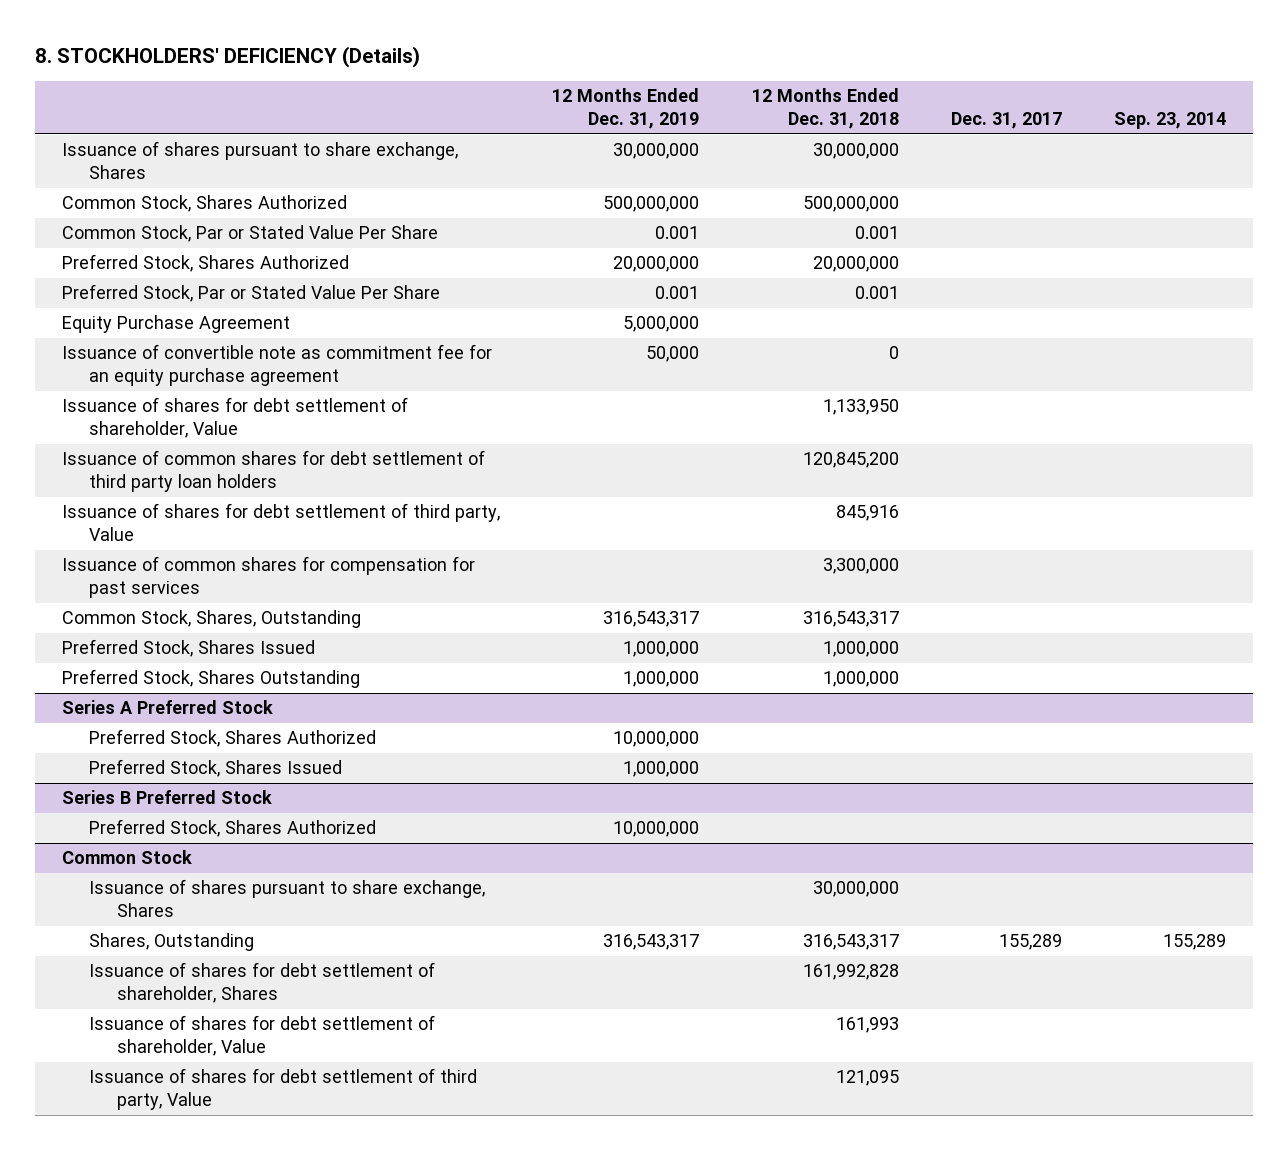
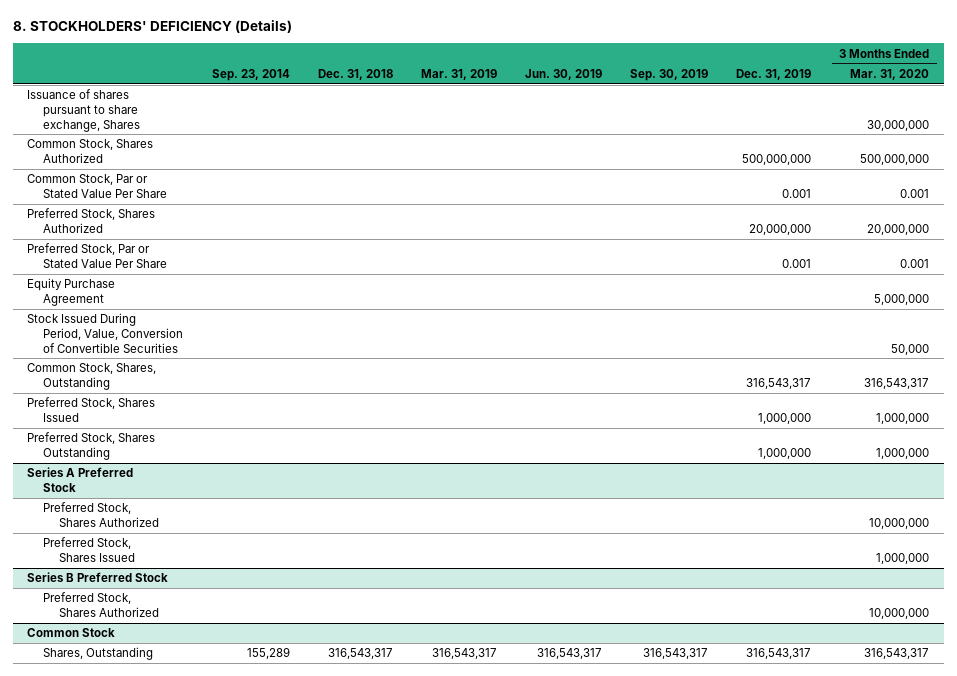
- | 12 Months Ended Dec. 31, 2019 | 12 Months Ended Dec. 31, 2018 | Dec. 31, 2017 | Sep. 23, 2014
+ | Sep. 23, 2014 | Dec. 31, 2018 | Mar. 31, 2019 | Jun. 30, 2019 | Sep. 30, 2019 | Dec. 31, 2019 | 3 Months Ended Mar. 31, 2020
- Issuance of convertible note as commitment fee for an equity purchase agreement | 50,000 | 0 | |
- Issuance of shares for debt settlement of shareholder, Value | | 1,133,950 | |
- Issuance of common shares for debt settlement of third party loan holders | | 120,845,200 | |
- Issuance of shares for debt settlement of third party, Value | | 845,916 | |
- Issuance of common shares for compensation for past services | | 3,300,000 | |
+ Stock Issued During Period, Value, Conversion of Convertible Securities | | | | | | | 50,000
@ Common Stock
- Issuance of shares pursuant to share exchange, Shares | | 30,000,000 | |
- Issuance of shares for debt settlement of shareholder, Shares | | 161,992,828 | |
- Issuance of shares for debt settlement of shareholder, Value | | 161,993 | |
- Issuance of shares for debt settlement of third party, Value | | 121,095 | |

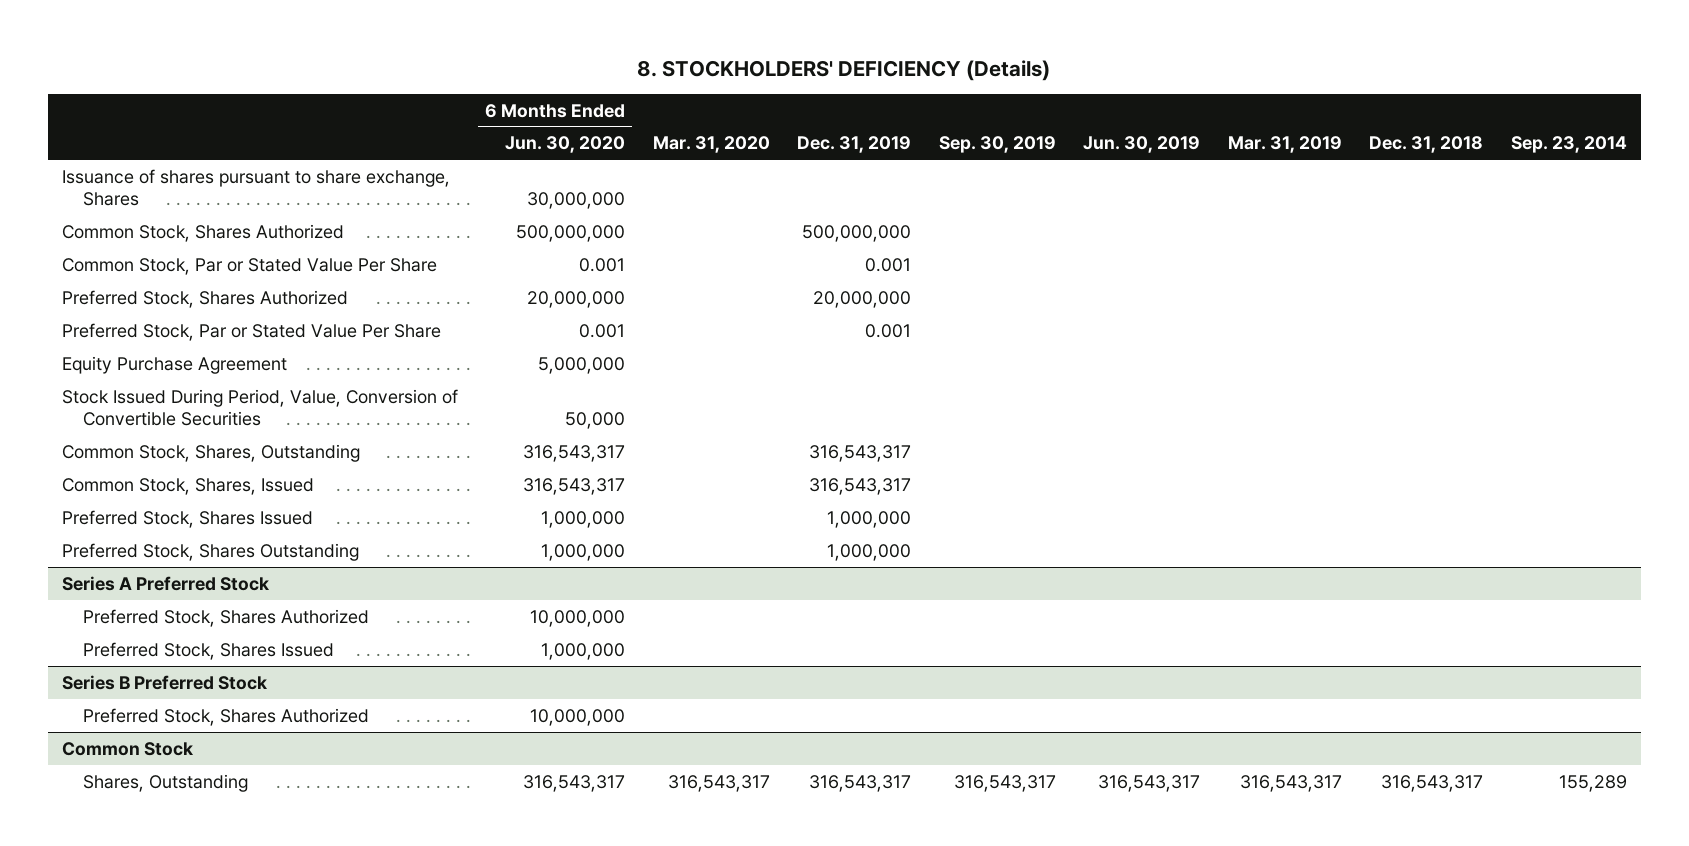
- | Sep. 23, 2014 | Dec. 31, 2018 | Mar. 31, 2019 | Jun. 30, 2019 | Sep. 30, 2019 | Dec. 31, 2019 | 3 Months Ended Mar. 31, 2020
+ | 6 Months Ended Jun. 30, 2020 | Mar. 31, 2020 | Dec. 31, 2019 | Sep. 30, 2019 | Jun. 30, 2019 | Mar. 31, 2019 | Dec. 31, 2018 | Sep. 23, 2014
+ Common Stock, Shares, Issued | 316,543,317 | | 316,543,317 | | | | |

